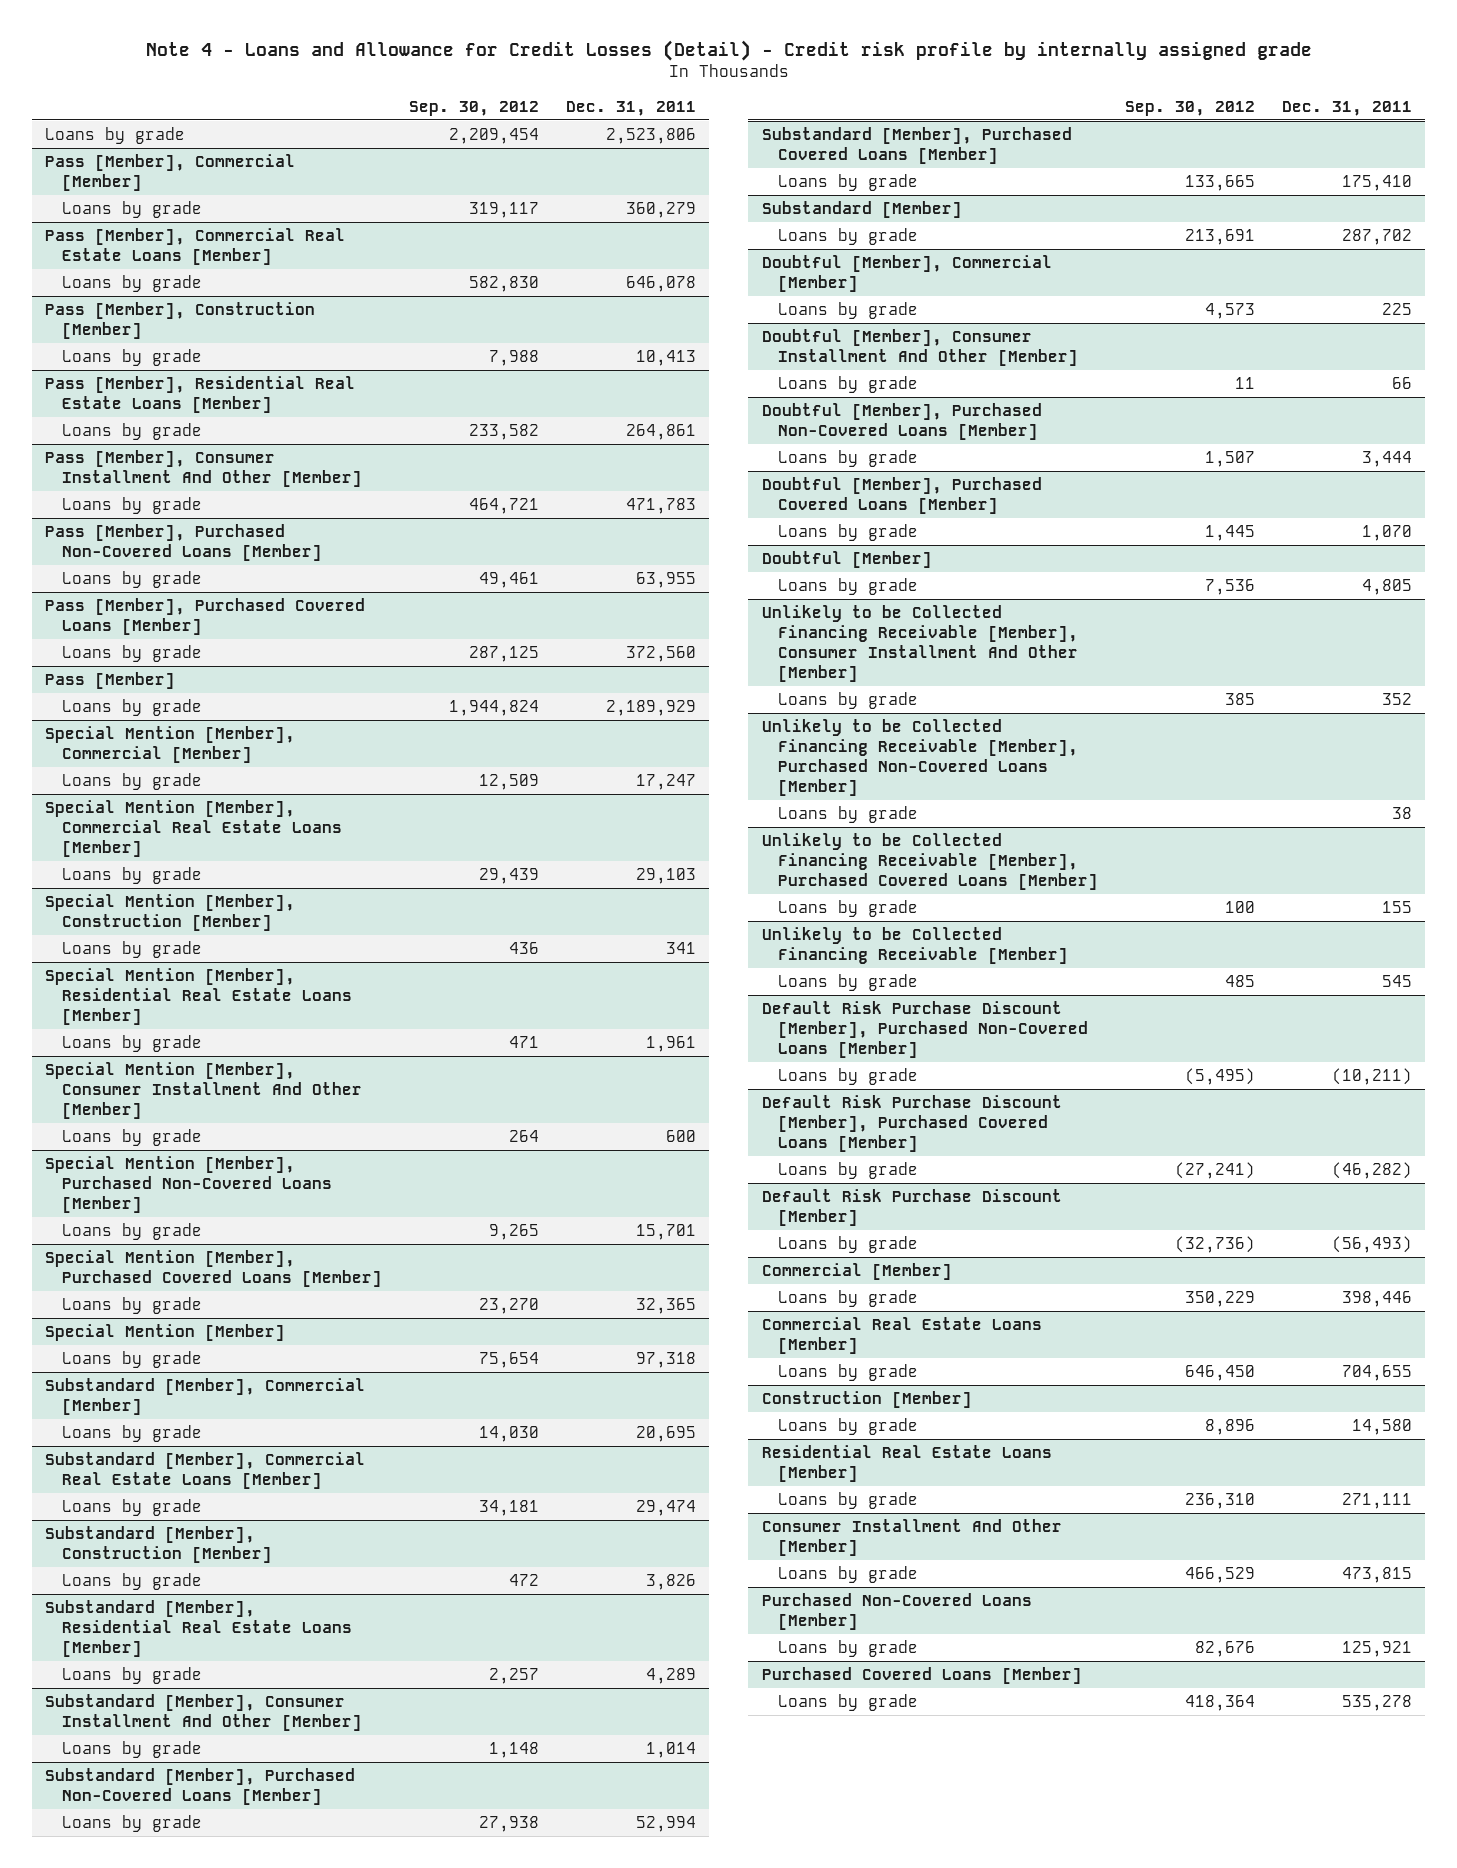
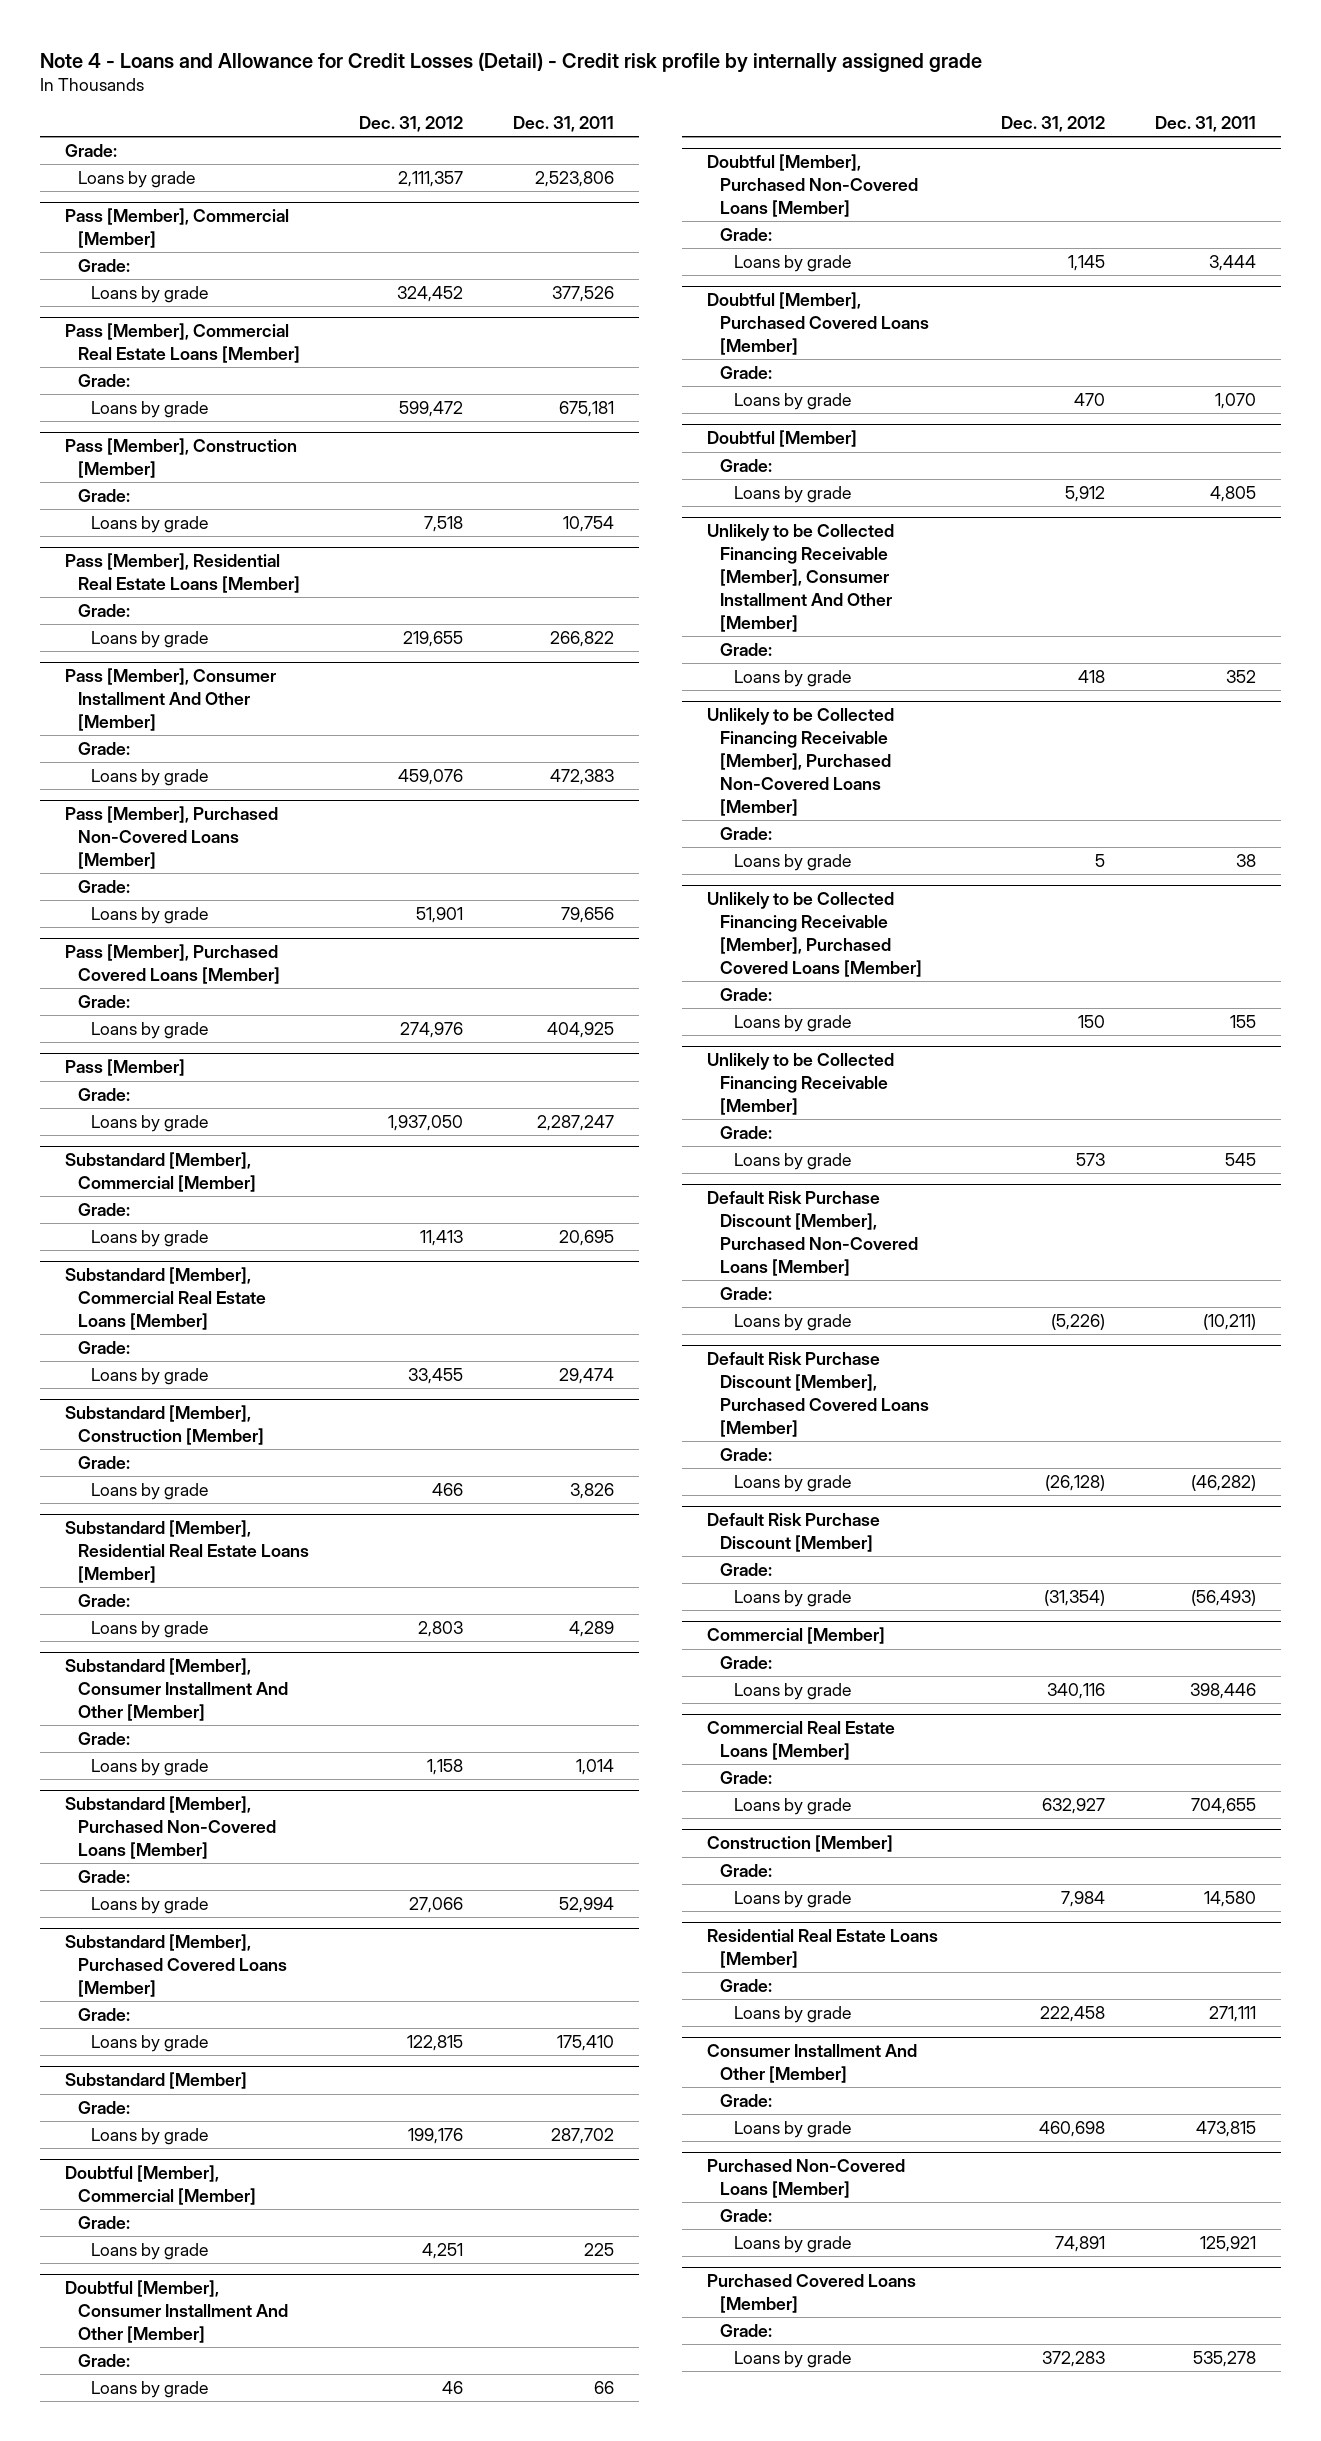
- | Sep. 30, 2012 | Dec. 31, 2011
+ | Dec. 31, 2012 | Dec. 31, 2011
+ Grade:
@ Pass [Member], Commercial [Member]
- Loans by grade | 319,117 | 360,279
+ Grade:
+ Loans by grade | 324,452 | 377,526
@ Pass [Member], Commercial Real Estate Loans [Member]
- Loans by grade | 582,830 | 646,078
+ Grade:
+ Loans by grade | 599,472 | 675,181
@ Pass [Member], Construction [Member]
- Loans by grade | 7,988 | 10,413
+ Grade:
+ Loans by grade | 7,518 | 10,754
@ Pass [Member], Residential Real Estate Loans [Member]
- Loans by grade | 233,582 | 264,861
+ Grade:
+ Loans by grade | 219,655 | 266,822
@ Pass [Member], Consumer Installment And Other [Member]
- Loans by grade | 464,721 | 471,783
+ Grade:
+ Loans by grade | 459,076 | 472,383
@ Pass [Member], Purchased Non-Covered Loans [Member]
- Loans by grade | 49,461 | 63,955
+ Grade:
+ Loans by grade | 51,901 | 79,656
@ Pass [Member], Purchased Covered Loans [Member]
- Loans by grade | 287,125 | 372,560
+ Grade:
+ Loans by grade | 274,976 | 404,925
@ Pass [Member]
- Loans by grade | 1,944,824 | 2,189,929
- Special Mention [Member], Commercial [Member]
- Loans by grade | 12,509 | 17,247
- Special Mention [Member], Commercial Real Estate Loans [Member]
- Loans by grade | 29,439 | 29,103
- Special Mention [Member], Construction [Member]
- Loans by grade | 436 | 341
- Special Mention [Member], Residential Real Estate Loans [Member]
- Loans by grade | 471 | 1,961
- Special Mention [Member], Consumer Installment And Other [Member]
- Loans by grade | 264 | 600
- Special Mention [Member], Purchased Non-Covered Loans [Member]
- Loans by grade | 9,265 | 15,701
- Special Mention [Member], Purchased Covered Loans [Member]
- Loans by grade | 23,270 | 32,365
- Special Mention [Member]
- Loans by grade | 75,654 | 97,318
@ Pass [Member]
+ Grade:
+ Loans by grade | 1,937,050 | 2,287,247
@ Substandard [Member], Commercial [Member]
+ Grade:
@ Substandard [Member], Commercial Real Estate Loans [Member]
+ Grade:
@ Substandard [Member], Construction [Member]
+ Grade:
@ Substandard [Member], Residential Real Estate Loans [Member]
+ Grade:
@ Substandard [Member], Consumer Installment And Other [Member]
+ Grade:
@ Substandard [Member], Purchased Non-Covered Loans [Member]
+ Grade:
@ Substandard [Member], Purchased Covered Loans [Member]
+ Grade:
@ Substandard [Member]
+ Grade:
@ Doubtful [Member], Commercial [Member]
+ Grade:
@ Doubtful [Member], Consumer Installment And Other [Member]
+ Grade:
@ Doubtful [Member], Purchased Non-Covered Loans [Member]
+ Grade:
@ Doubtful [Member], Purchased Covered Loans [Member]
+ Grade:
@ Doubtful [Member]
+ Grade:
@ Unlikely to be Collected Financing Receivable [Member], Consumer Installment And Other [Member]
+ Grade:
@ Unlikely to be Collected Financing Receivable [Member], Purchased Non-Covered Loans [Member]
+ Grade:
@ Unlikely to be Collected Financing Receivable [Member], Purchased Covered Loans [Member]
+ Grade:
@ Unlikely to be Collected Financing Receivable [Member]
+ Grade:
@ Default Risk Purchase Discount [Member], Purchased Non-Covered Loans [Member]
+ Grade:
@ Default Risk Purchase Discount [Member], Purchased Covered Loans [Member]
+ Grade:
@ Default Risk Purchase Discount [Member]
+ Grade:
@ Commercial [Member]
+ Grade:
@ Commercial Real Estate Loans [Member]
+ Grade:
@ Construction [Member]
+ Grade:
@ Residential Real Estate Loans [Member]
+ Grade:
@ Consumer Installment And Other [Member]
+ Grade:
@ Purchased Non-Covered Loans [Member]
+ Grade:
@ Purchased Covered Loans [Member]
+ Grade:

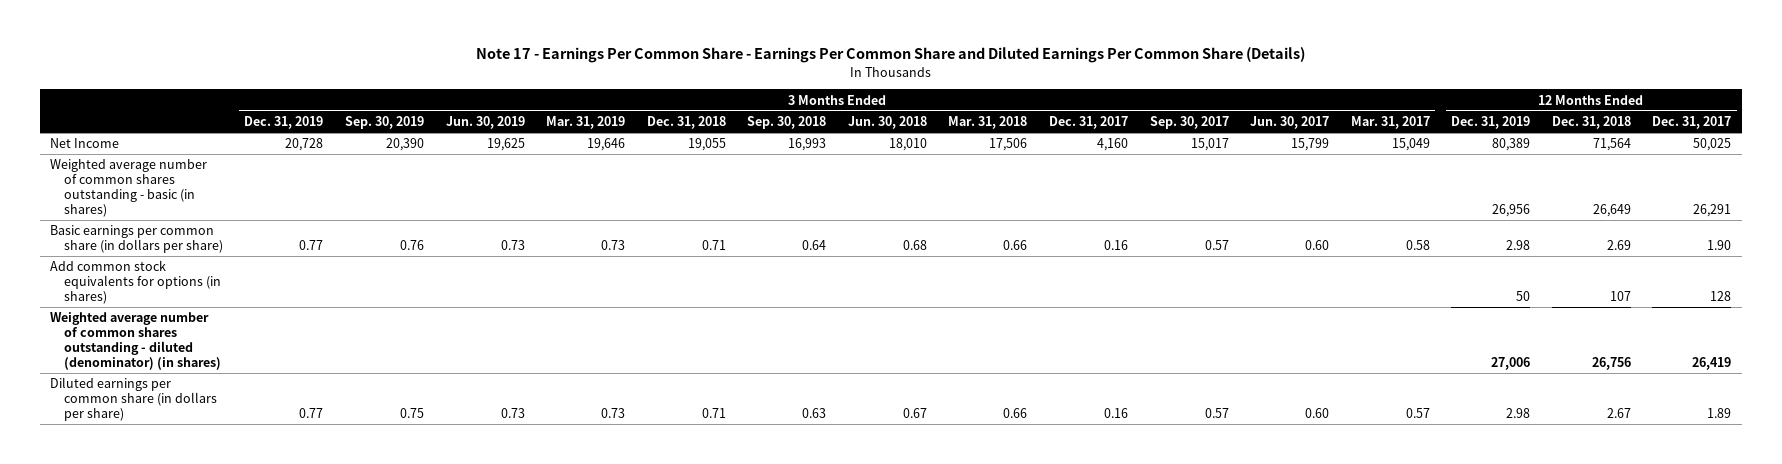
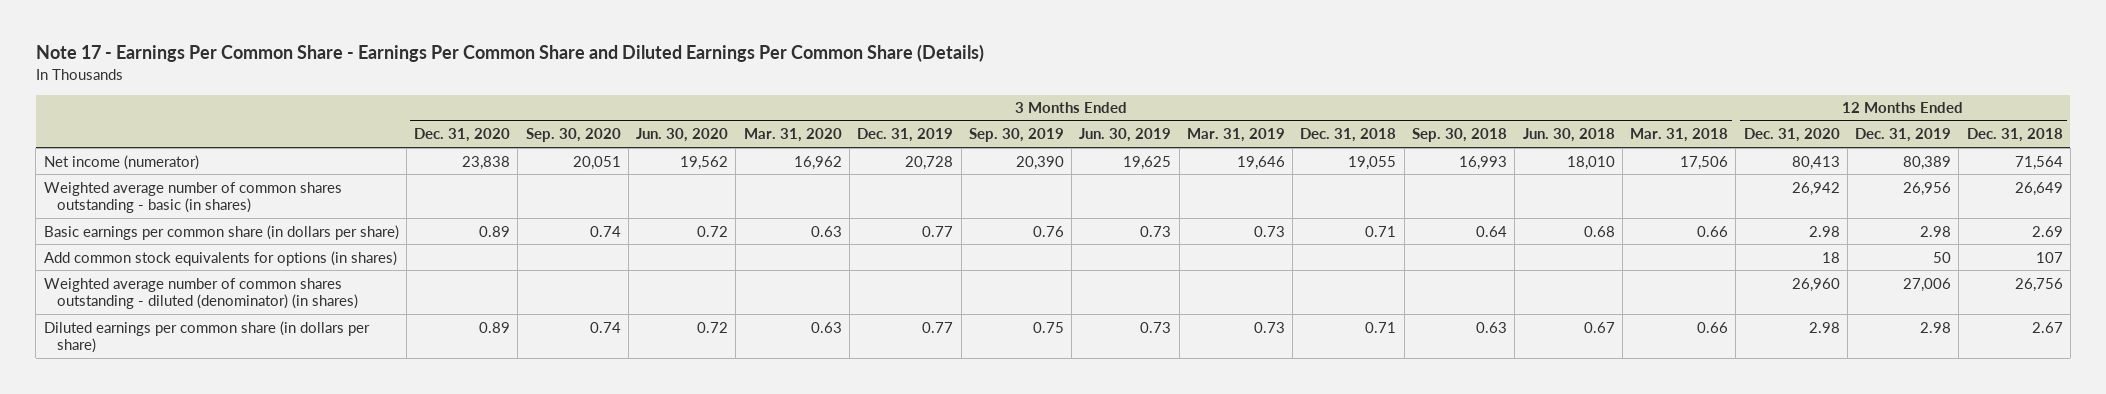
- | 3 Months Ended Dec. 31, 2019 | 3 Months Ended Sep. 30, 2019 | 3 Months Ended Jun. 30, 2019 | 3 Months Ended Mar. 31, 2019 | 3 Months Ended Dec. 31, 2018 | 3 Months Ended Sep. 30, 2018 | 3 Months Ended Jun. 30, 2018 | 3 Months Ended Mar. 31, 2018 | 3 Months Ended Dec. 31, 2017 | 3 Months Ended Sep. 30, 2017 | 3 Months Ended Jun. 30, 2017 | 3 Months Ended Mar. 31, 2017 | 12 Months Ended Dec. 31, 2019 | 12 Months Ended Dec. 31, 2018 | 12 Months Ended Dec. 31, 2017
+ | 3 Months Ended Dec. 31, 2020 | 3 Months Ended Sep. 30, 2020 | 3 Months Ended Jun. 30, 2020 | 3 Months Ended Mar. 31, 2020 | 3 Months Ended Dec. 31, 2019 | 3 Months Ended Sep. 30, 2019 | 3 Months Ended Jun. 30, 2019 | 3 Months Ended Mar. 31, 2019 | 3 Months Ended Dec. 31, 2018 | 3 Months Ended Sep. 30, 2018 | 3 Months Ended Jun. 30, 2018 | 3 Months Ended Mar. 31, 2018 | 12 Months Ended Dec. 31, 2020 | 12 Months Ended Dec. 31, 2019 | 12 Months Ended Dec. 31, 2018
- Net Income | 20,728 | 20,390 | 19,625 | 19,646 | 19,055 | 16,993 | 18,010 | 17,506 | 4,160 | 15,017 | 15,799 | 15,049 | 80,389 | 71,564 | 50,025
+ Net income (numerator) | 23,838 | 20,051 | 19,562 | 16,962 | 20,728 | 20,390 | 19,625 | 19,646 | 19,055 | 16,993 | 18,010 | 17,506 | 80,413 | 80,389 | 71,564

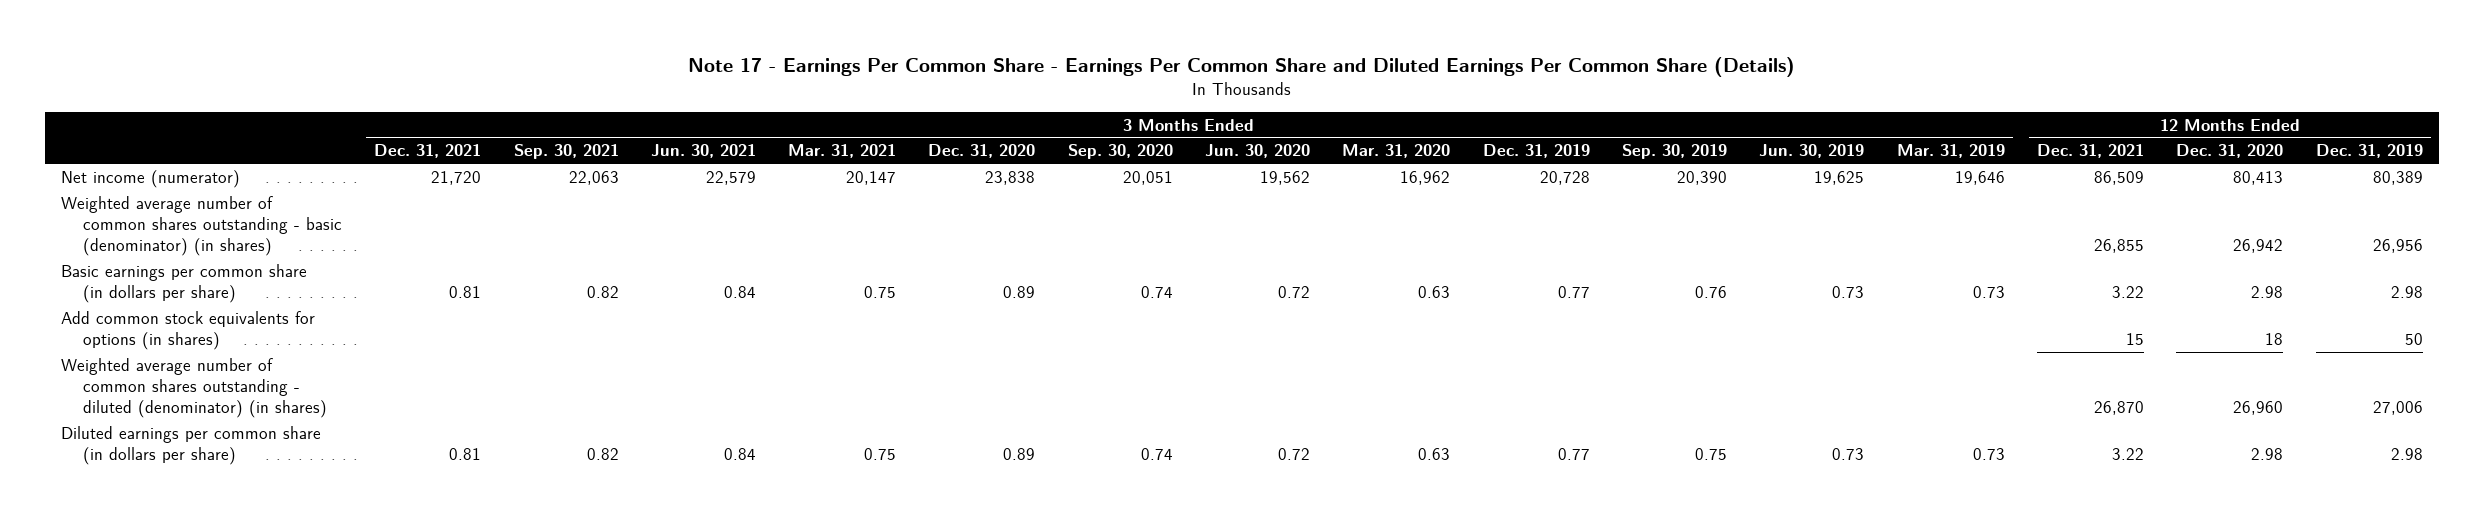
- | 3 Months Ended Dec. 31, 2020 | 3 Months Ended Sep. 30, 2020 | 3 Months Ended Jun. 30, 2020 | 3 Months Ended Mar. 31, 2020 | 3 Months Ended Dec. 31, 2019 | 3 Months Ended Sep. 30, 2019 | 3 Months Ended Jun. 30, 2019 | 3 Months Ended Mar. 31, 2019 | 3 Months Ended Dec. 31, 2018 | 3 Months Ended Sep. 30, 2018 | 3 Months Ended Jun. 30, 2018 | 3 Months Ended Mar. 31, 2018 | 12 Months Ended Dec. 31, 2020 | 12 Months Ended Dec. 31, 2019 | 12 Months Ended Dec. 31, 2018
+ | 3 Months Ended Dec. 31, 2021 | 3 Months Ended Sep. 30, 2021 | 3 Months Ended Jun. 30, 2021 | 3 Months Ended Mar. 31, 2021 | 3 Months Ended Dec. 31, 2020 | 3 Months Ended Sep. 30, 2020 | 3 Months Ended Jun. 30, 2020 | 3 Months Ended Mar. 31, 2020 | 3 Months Ended Dec. 31, 2019 | 3 Months Ended Sep. 30, 2019 | 3 Months Ended Jun. 30, 2019 | 3 Months Ended Mar. 31, 2019 | 12 Months Ended Dec. 31, 2021 | 12 Months Ended Dec. 31, 2020 | 12 Months Ended Dec. 31, 2019
- Weighted average number of common shares outstanding - basic (in shares) | | | | | | | | | | | | | 26,942 | 26,956 | 26,649
+ Weighted average number of common shares outstanding - basic (denominator) (in shares) | | | | | | | | | | | | | 26,855 | 26,942 | 26,956

